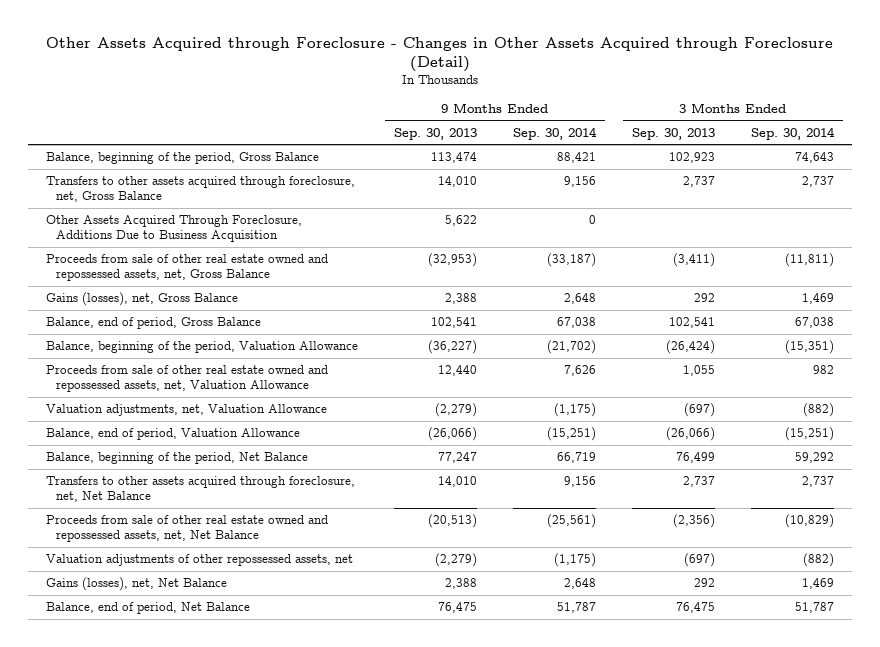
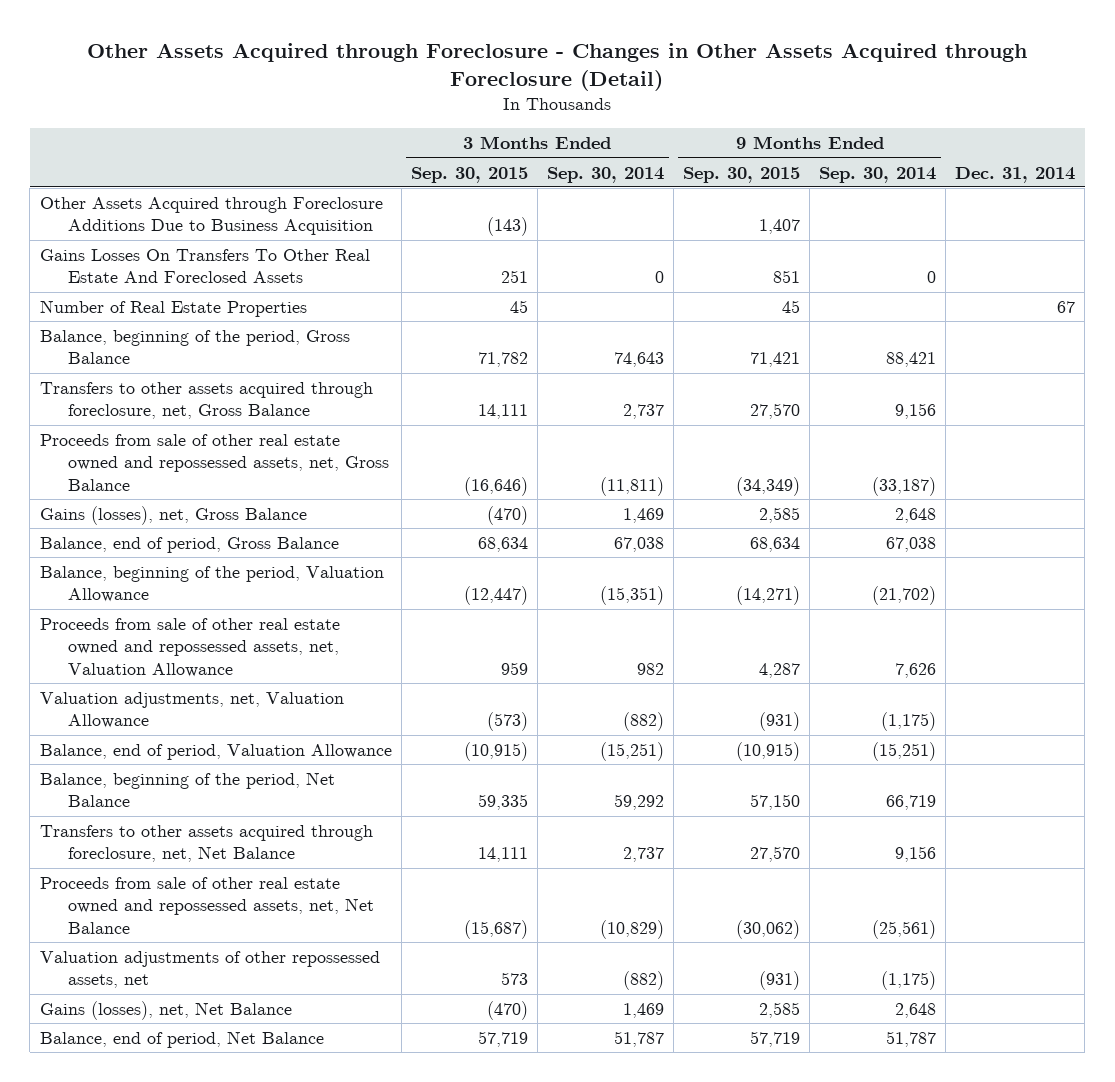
- | 9 Months Ended Sep. 30, 2013 | 9 Months Ended Sep. 30, 2014 | 3 Months Ended Sep. 30, 2013 | 3 Months Ended Sep. 30, 2014
+ | 3 Months Ended Sep. 30, 2015 | 3 Months Ended Sep. 30, 2014 | 9 Months Ended Sep. 30, 2015 | 9 Months Ended Sep. 30, 2014 | Dec. 31, 2014
+ Other Assets Acquired through Foreclosure Additions Due to Business Acquisition | (143) | | 1,407 | |
+ Gains Losses On Transfers To Other Real Estate And Foreclosed Assets | 251 | 0 | 851 | 0 |
+ Number of Real Estate Properties | 45 | | 45 | | 67
- Other Assets Acquired Through Foreclosure, Additions Due to Business Acquisition | 5,622 | 0 | |

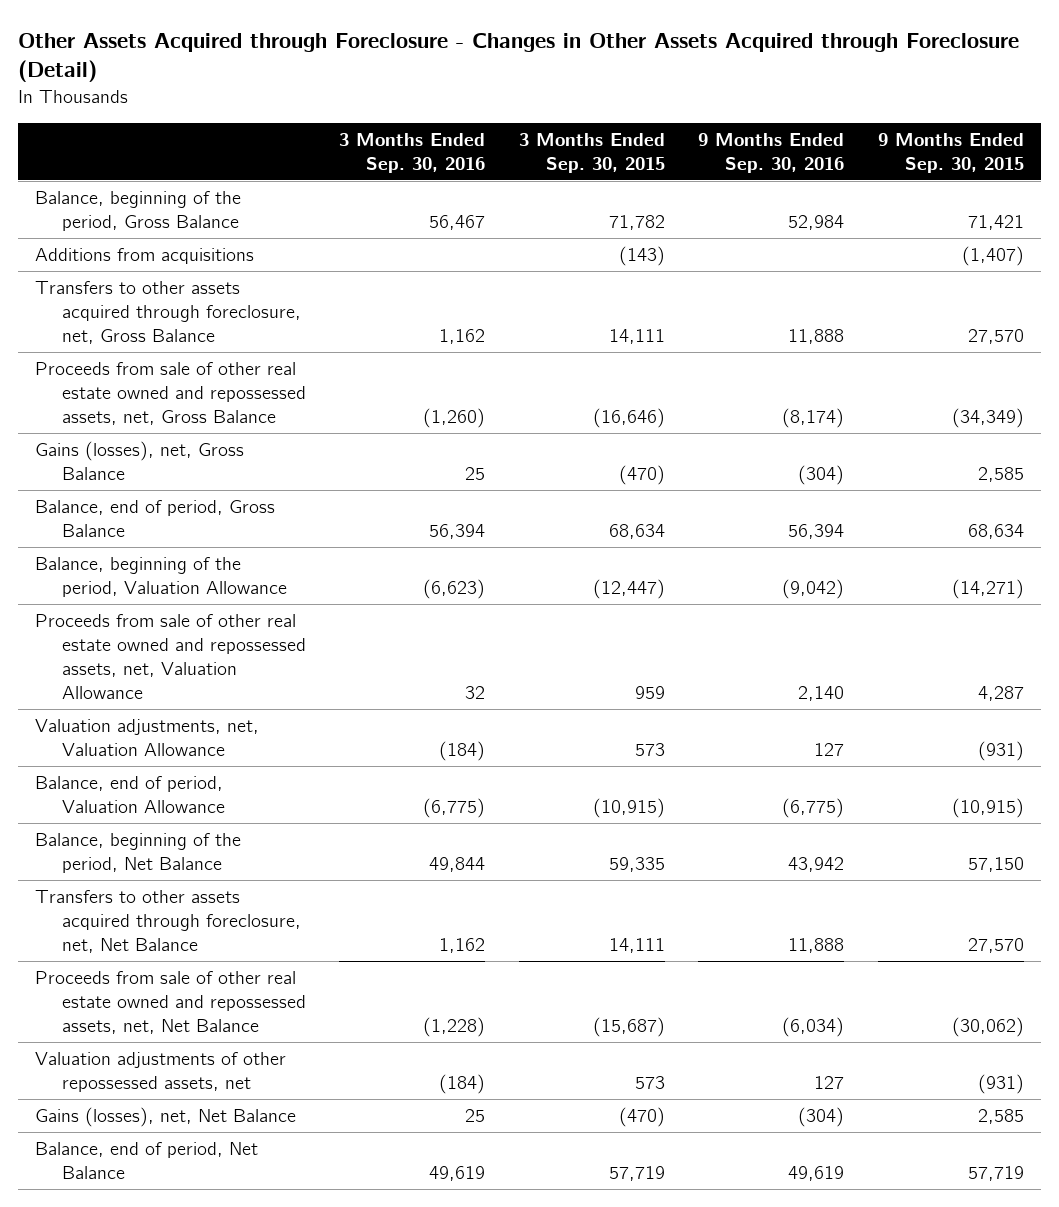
- | 3 Months Ended Sep. 30, 2015 | 3 Months Ended Sep. 30, 2014 | 9 Months Ended Sep. 30, 2015 | 9 Months Ended Sep. 30, 2014 | Dec. 31, 2014
+ | 3 Months Ended Sep. 30, 2016 | 3 Months Ended Sep. 30, 2015 | 9 Months Ended Sep. 30, 2016 | 9 Months Ended Sep. 30, 2015
- Other Assets Acquired through Foreclosure Additions Due to Business Acquisition | (143) | | 1,407 | |
- Gains Losses On Transfers To Other Real Estate And Foreclosed Assets | 251 | 0 | 851 | 0 |
- Number of Real Estate Properties | 45 | | 45 | | 67
+ Additions from acquisitions | | (143) | | (1,407)
- Valuation adjustments, net, Valuation Allowance | (573) | (882) | (931) | (1,175) |
+ Valuation adjustments, net, Valuation Allowance | (184) | 573 | 127 | (931)

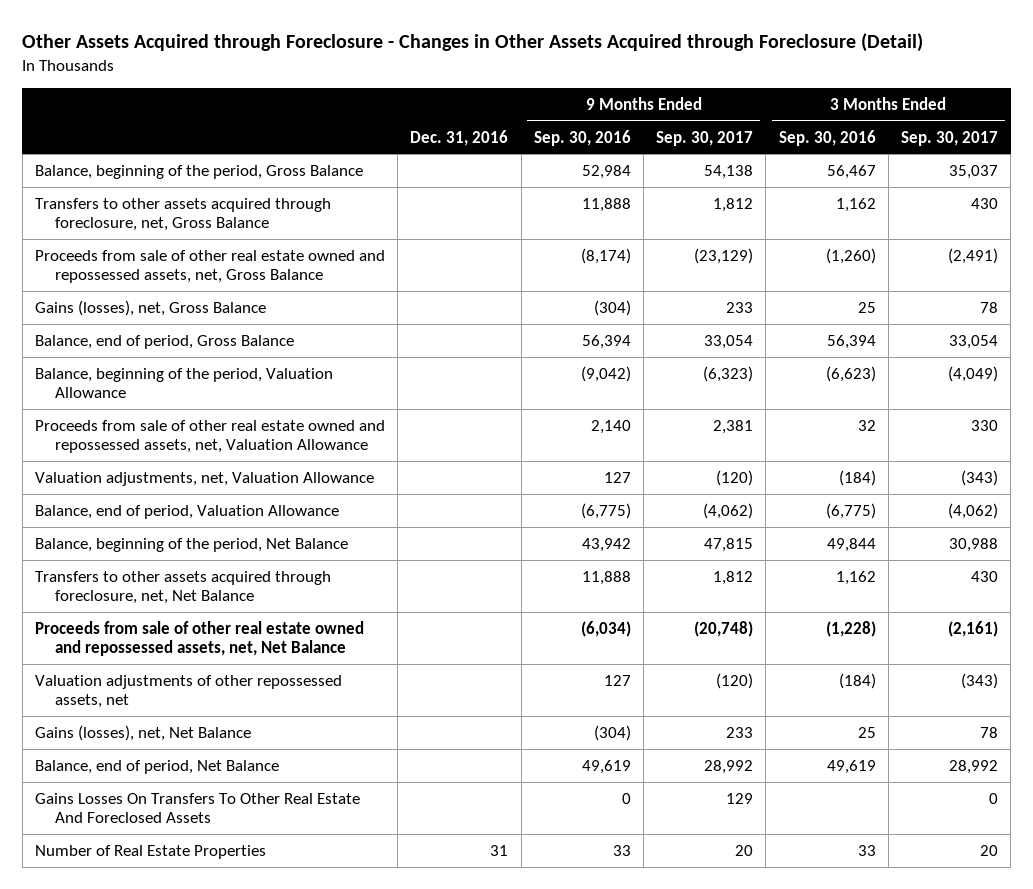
- | 3 Months Ended Sep. 30, 2016 | 3 Months Ended Sep. 30, 2015 | 9 Months Ended Sep. 30, 2016 | 9 Months Ended Sep. 30, 2015
+ | Dec. 31, 2016 | 9 Months Ended Sep. 30, 2016 | 9 Months Ended Sep. 30, 2017 | 3 Months Ended Sep. 30, 2016 | 3 Months Ended Sep. 30, 2017
- Additions from acquisitions | | (143) | | (1,407)
+ Gains Losses On Transfers To Other Real Estate And Foreclosed Assets | | 0 | 129 | | 0
+ Number of Real Estate Properties | 31 | 33 | 20 | 33 | 20

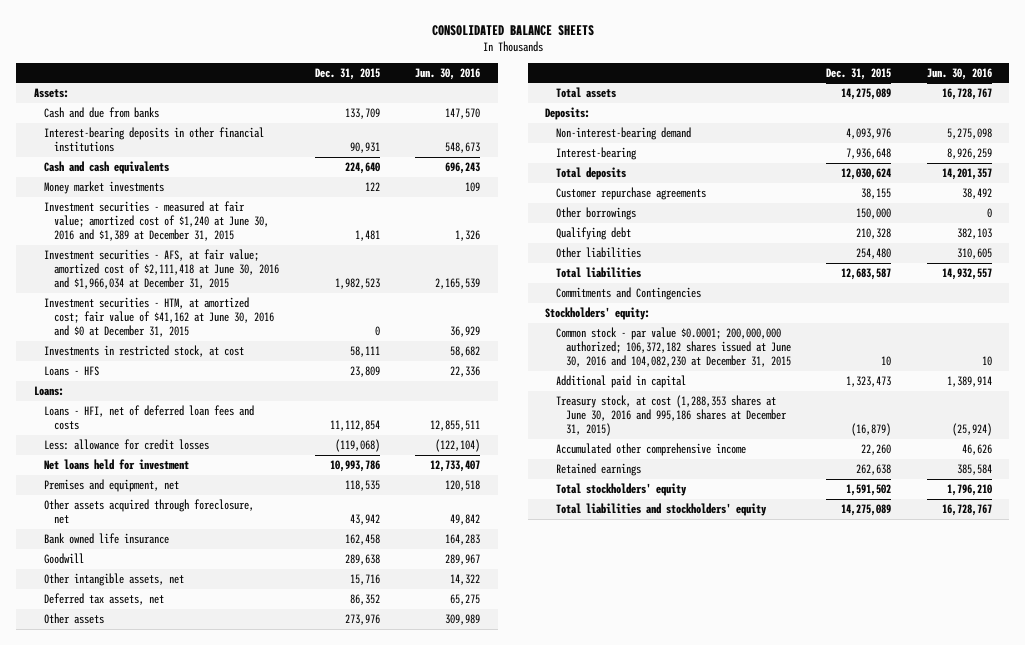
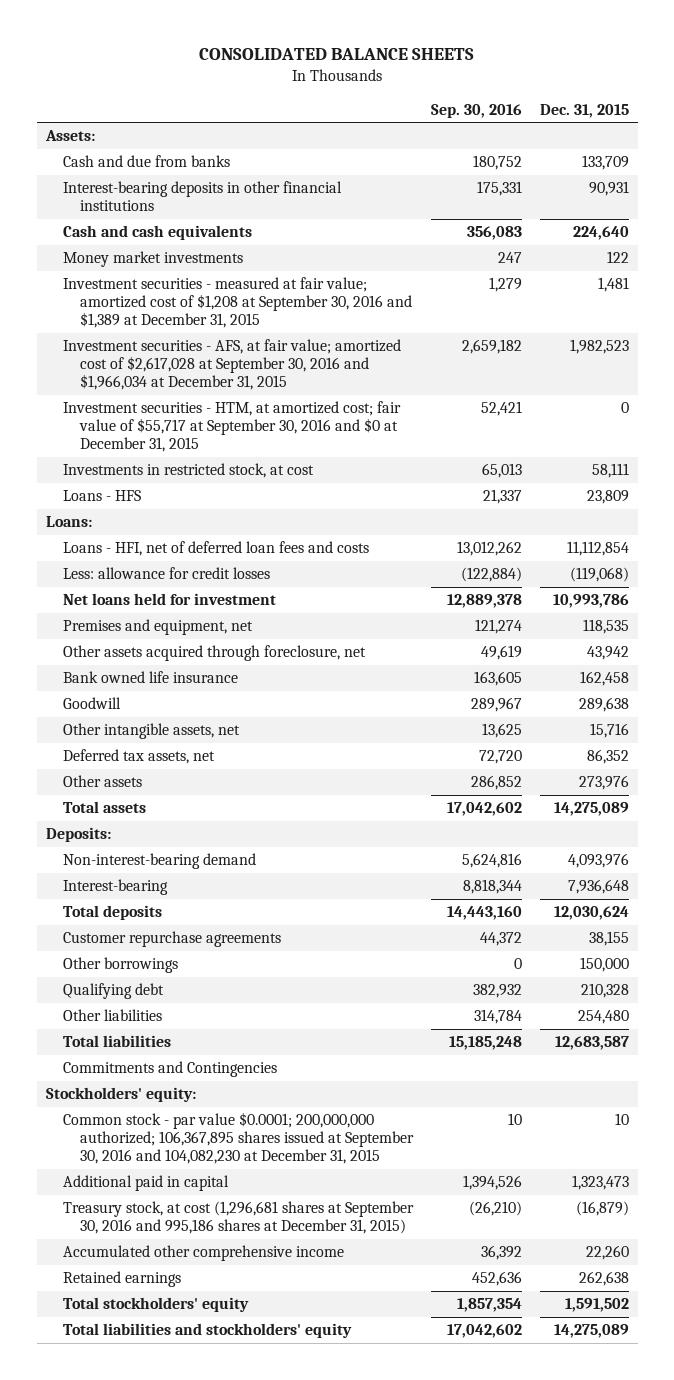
- | Dec. 31, 2015 | Jun. 30, 2016
+ | Sep. 30, 2016 | Dec. 31, 2015
- Investment securities - measured at fair value; amortized cost of $1,240 at June 30, 2016 and $1,389 at December 31, 2015 | 1,481 | 1,326
- Investment securities - AFS, at fair value; amortized cost of $2,111,418 at June 30, 2016 and $1,966,034 at December 31, 2015 | 1,982,523 | 2,165,539
- Investment securities - HTM, at amortized cost; fair value of $41,162 at June 30, 2016 and $0 at December 31, 2015 | 0 | 36,929
+ Investment securities - measured at fair value; amortized cost of $1,208 at September 30, 2016 and $1,389 at December 31, 2015 | 1,279 | 1,481
+ Investment securities - AFS, at fair value; amortized cost of $2,617,028 at September 30, 2016 and $1,966,034 at December 31, 2015 | 2,659,182 | 1,982,523
+ Investment securities - HTM, at amortized cost; fair value of $55,717 at September 30, 2016 and $0 at December 31, 2015 | 52,421 | 0
- Common stock - par value $0.0001; 200,000,000 authorized; 106,372,182 shares issued at June 30, 2016 and 104,082,230 at December 31, 2015 | 10 | 10
+ Common stock - par value $0.0001; 200,000,000 authorized; 106,367,895 shares issued at September 30, 2016 and 104,082,230 at December 31, 2015 | 10 | 10
- Treasury stock, at cost (1,288,353 shares at June 30, 2016 and 995,186 shares at December 31, 2015) | (16,879) | (25,924)
+ Treasury stock, at cost (1,296,681 shares at September 30, 2016 and 995,186 shares at December 31, 2015) | (26,210) | (16,879)

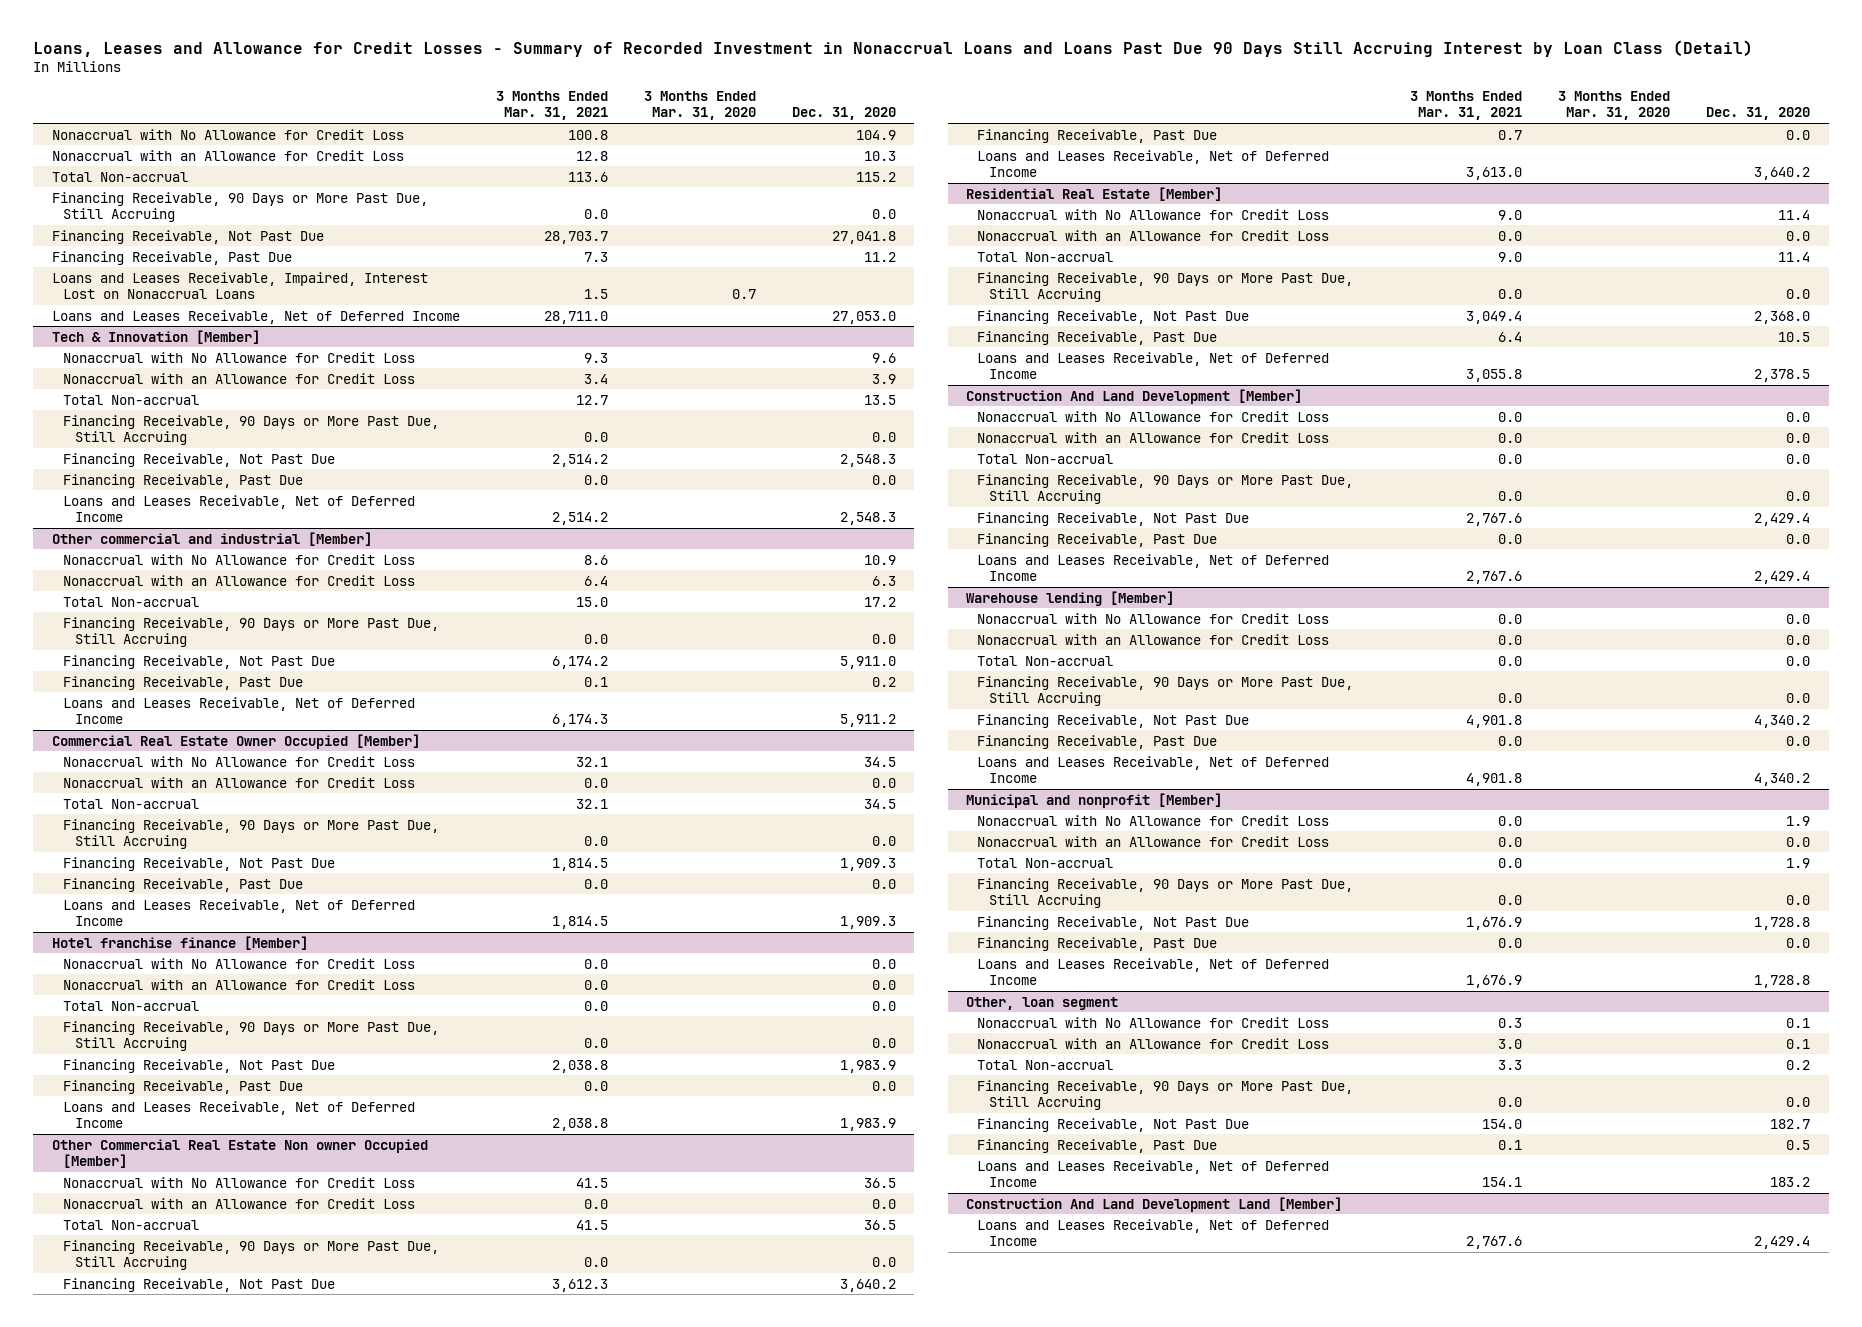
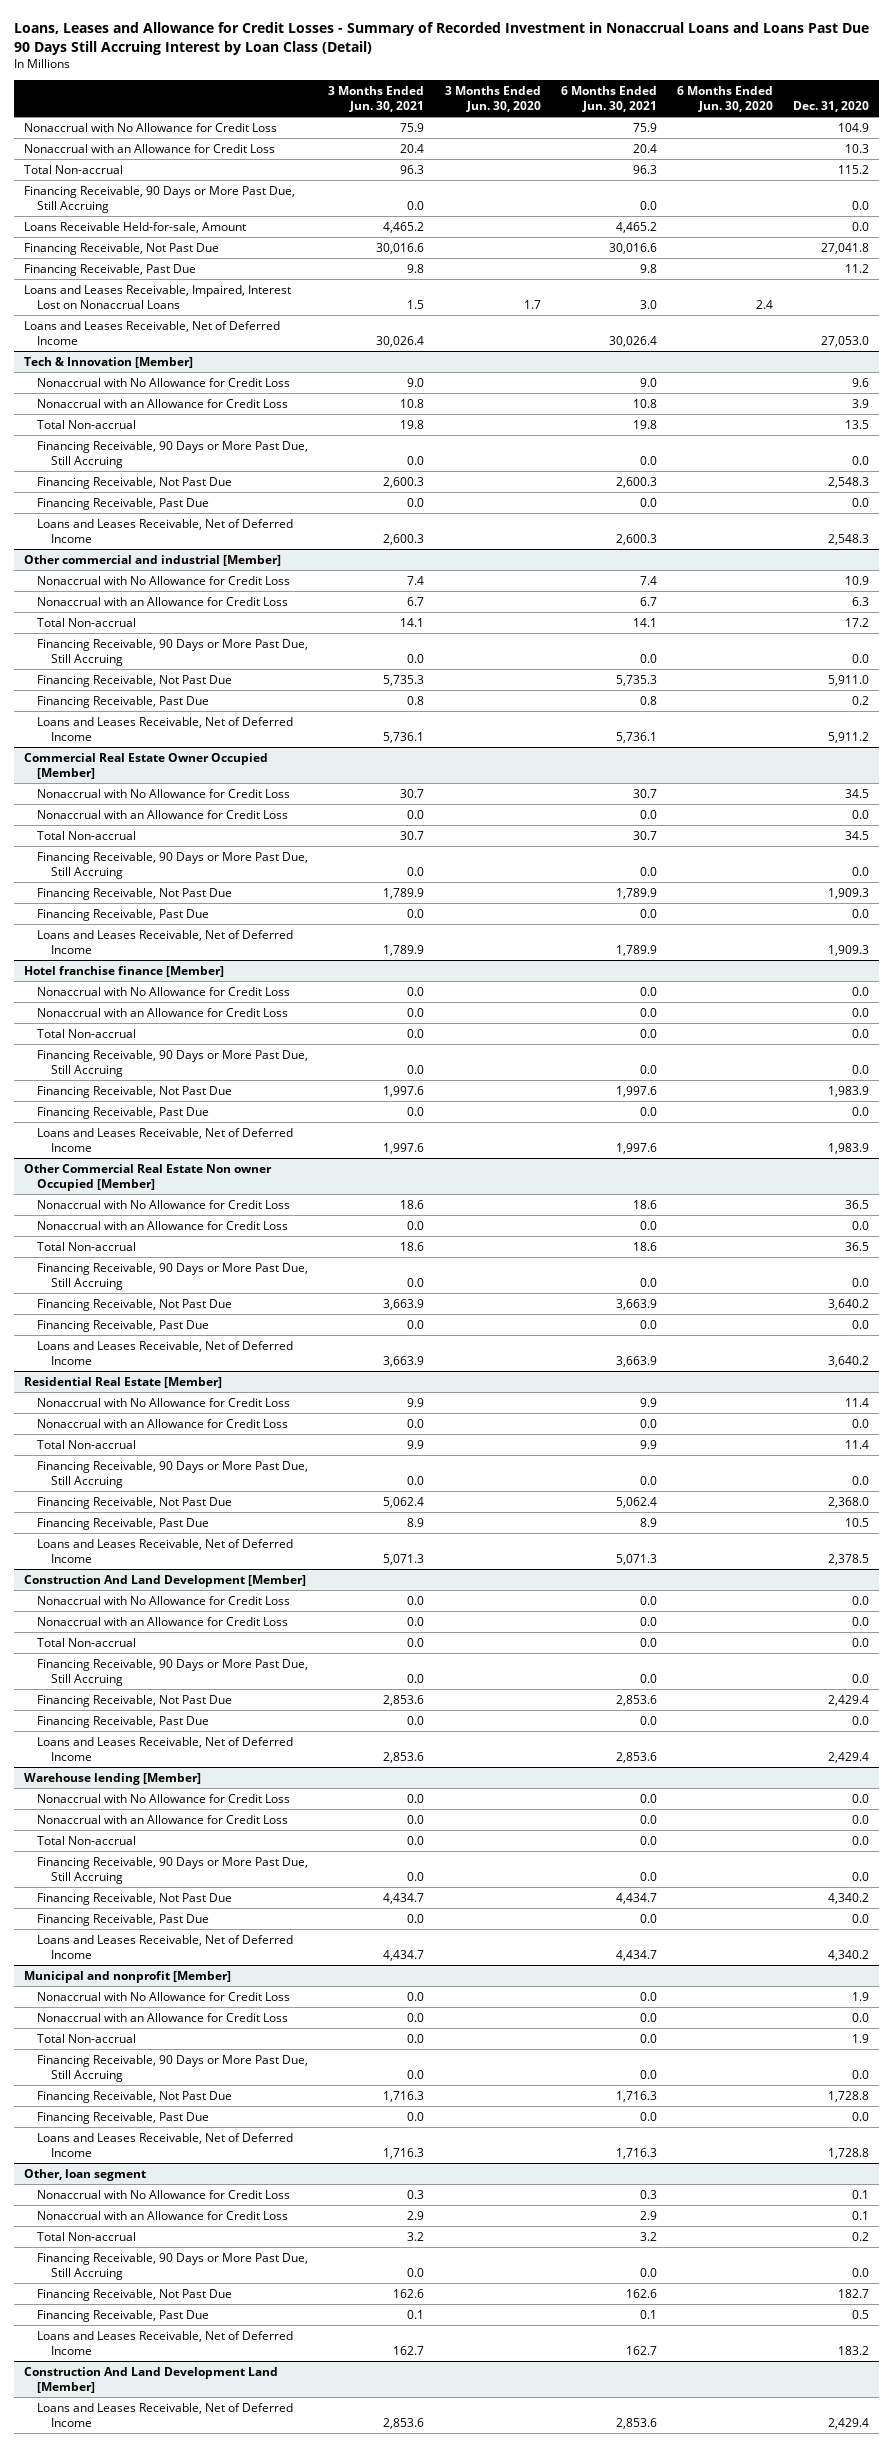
- | 3 Months Ended Mar. 31, 2021 | 3 Months Ended Mar. 31, 2020 | Dec. 31, 2020
+ | 3 Months Ended Jun. 30, 2021 | 3 Months Ended Jun. 30, 2020 | 6 Months Ended Jun. 30, 2021 | 6 Months Ended Jun. 30, 2020 | Dec. 31, 2020
+ Loans Receivable Held-for-sale, Amount | 4,465.2 | | 4,465.2 | | 0.0

